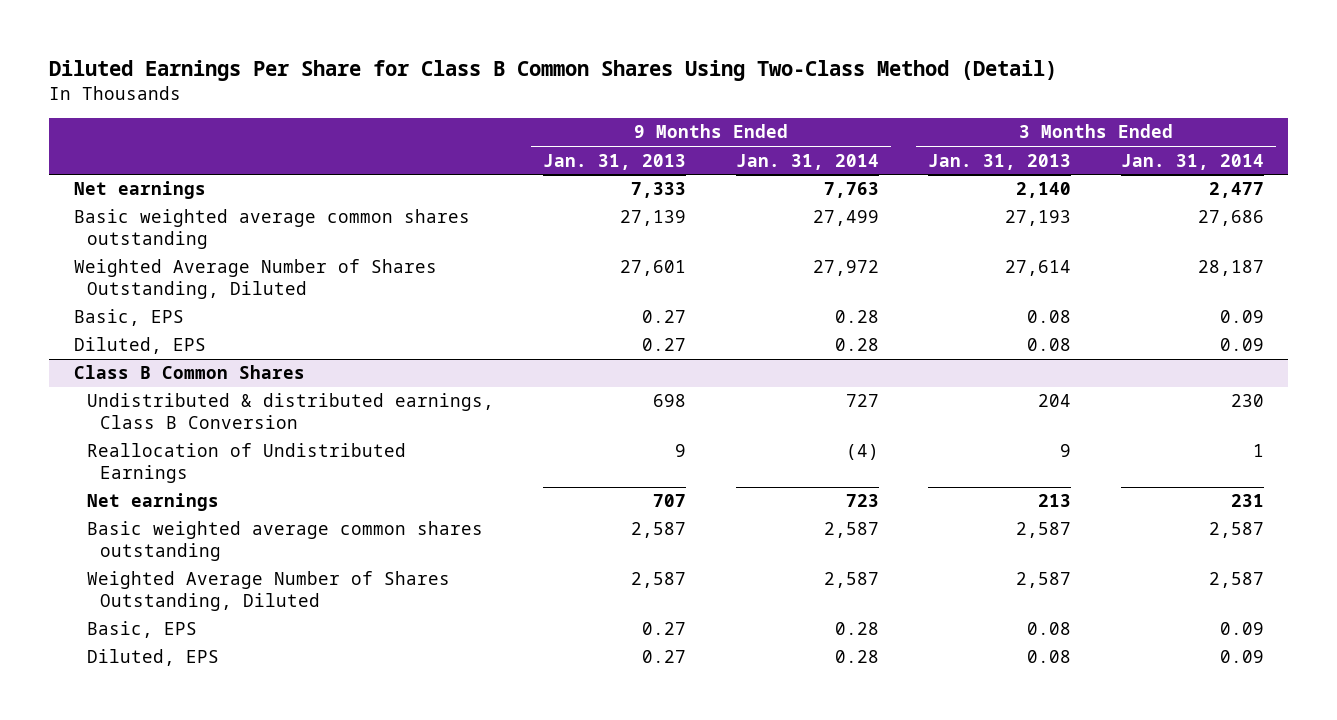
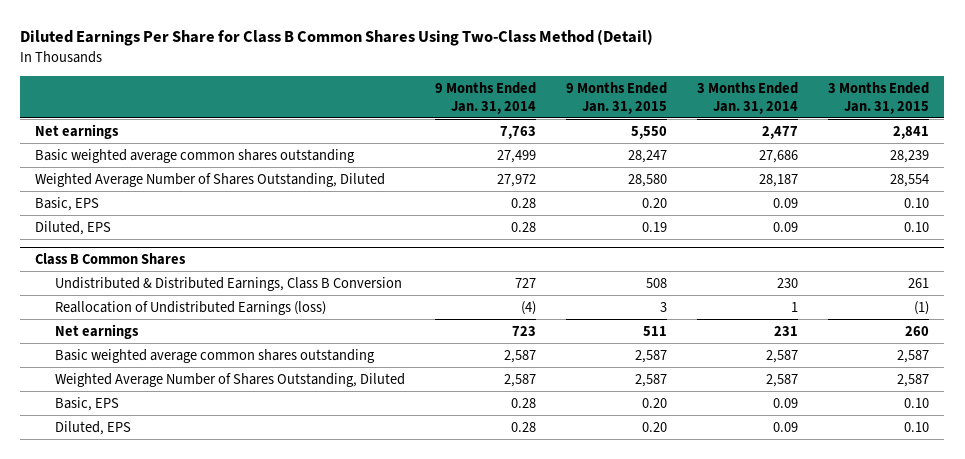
- | 9 Months Ended Jan. 31, 2013 | 9 Months Ended Jan. 31, 2014 | 3 Months Ended Jan. 31, 2013 | 3 Months Ended Jan. 31, 2014
+ | 9 Months Ended Jan. 31, 2014 | 9 Months Ended Jan. 31, 2015 | 3 Months Ended Jan. 31, 2014 | 3 Months Ended Jan. 31, 2015
@ Class B Common Shares
- Undistributed & distributed earnings, Class B Conversion | 698 | 727 | 204 | 230
- Reallocation of Undistributed Earnings | 9 | (4) | 9 | 1
+ Undistributed & Distributed Earnings, Class B Conversion | 727 | 508 | 230 | 261
+ Reallocation of Undistributed Earnings (loss) | (4) | 3 | 1 | (1)

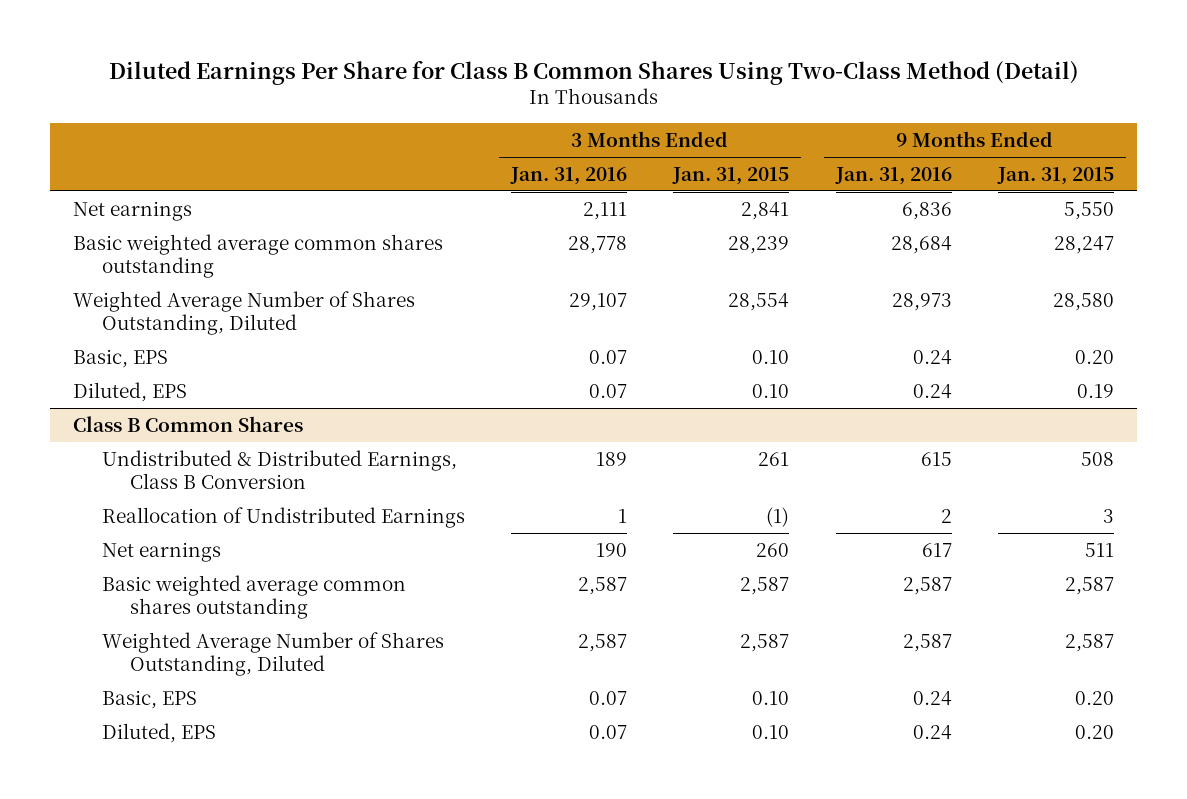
- | 9 Months Ended Jan. 31, 2014 | 9 Months Ended Jan. 31, 2015 | 3 Months Ended Jan. 31, 2014 | 3 Months Ended Jan. 31, 2015
+ | 3 Months Ended Jan. 31, 2016 | 3 Months Ended Jan. 31, 2015 | 9 Months Ended Jan. 31, 2016 | 9 Months Ended Jan. 31, 2015
@ Class B Common Shares
- Reallocation of Undistributed Earnings (loss) | (4) | 3 | 1 | (1)
+ Reallocation of Undistributed Earnings | 1 | (1) | 2 | 3

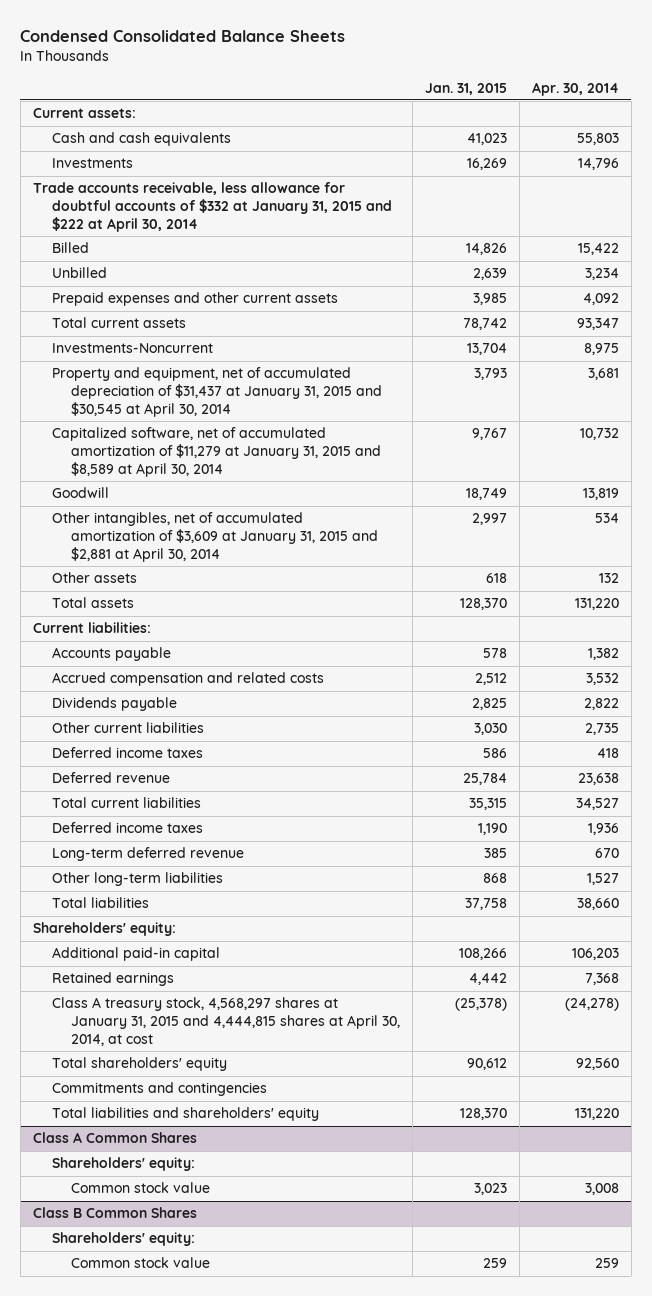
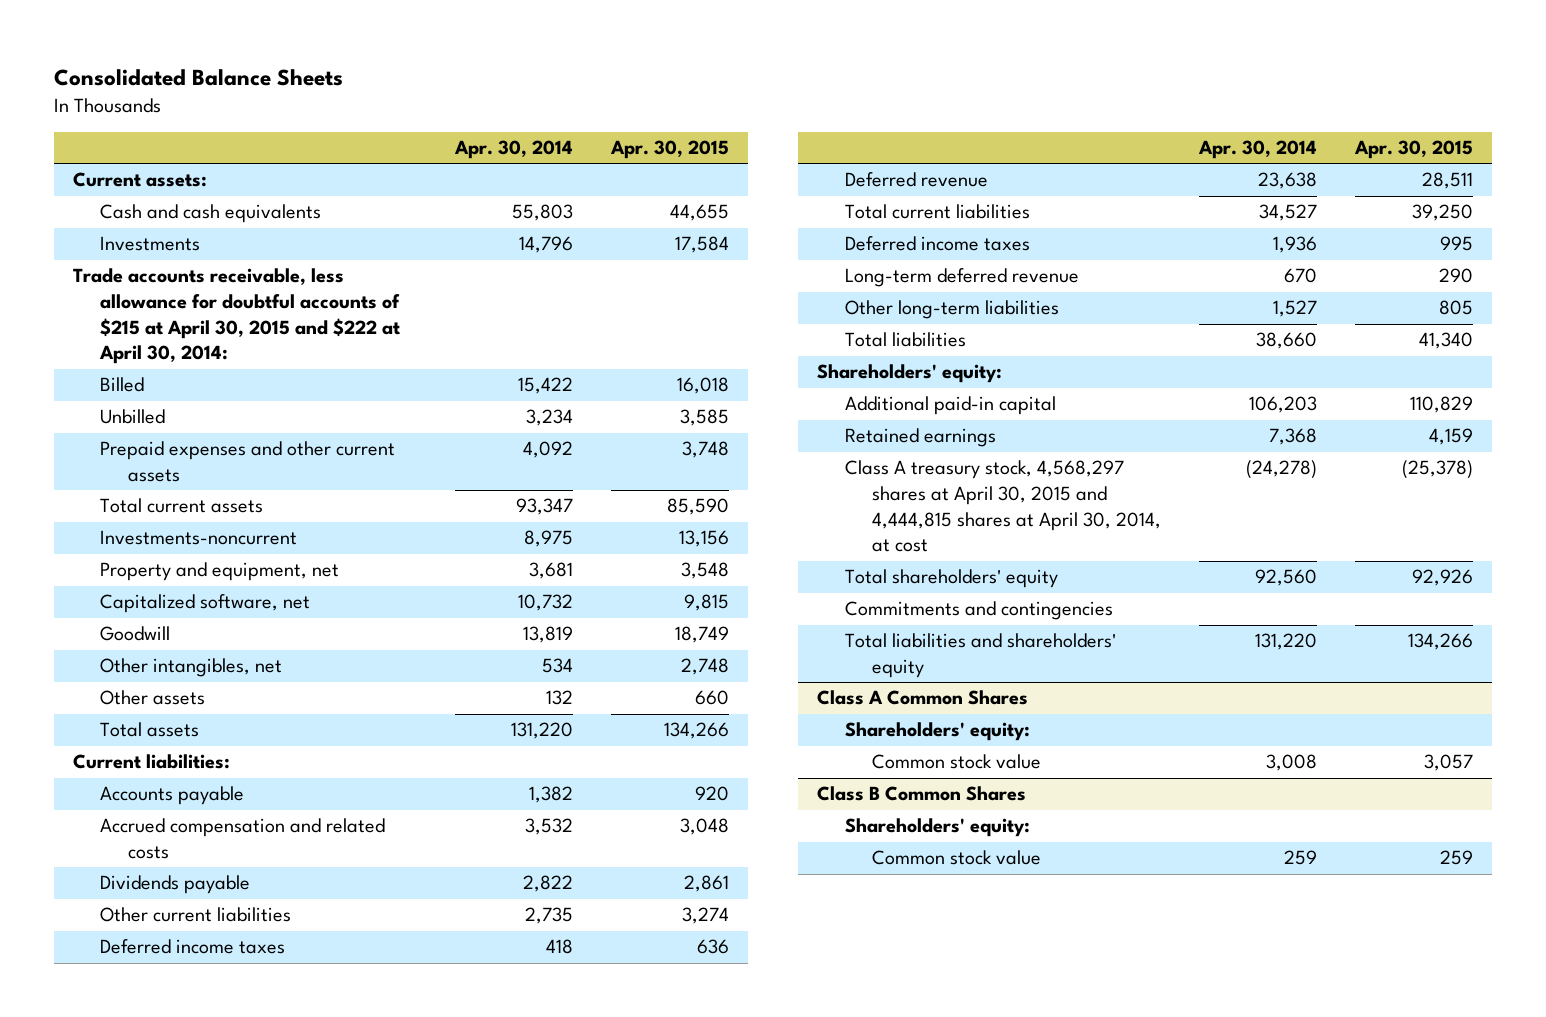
- Condensed Consolidated Balance Sheets
+ Consolidated Balance Sheets
- | Jan. 31, 2015 | Apr. 30, 2014
+ | Apr. 30, 2014 | Apr. 30, 2015
- Trade accounts receivable, less allowance for doubtful accounts of $332 at January 31, 2015 and $222 at April 30, 2014
+ Trade accounts receivable, less allowance for doubtful accounts of $215 at April 30, 2015 and $222 at April 30, 2014:
- Investments-Noncurrent | 13,704 | 8,975
- Property and equipment, net of accumulated depreciation of $31,437 at January 31, 2015 and $30,545 at April 30, 2014 | 3,793 | 3,681
- Capitalized software, net of accumulated amortization of $11,279 at January 31, 2015 and $8,589 at April 30, 2014 | 9,767 | 10,732
+ Investments-noncurrent | 8,975 | 13,156
+ Property and equipment, net | 3,681 | 3,548
+ Capitalized software, net | 10,732 | 9,815
- Other intangibles, net of accumulated amortization of $3,609 at January 31, 2015 and $2,881 at April 30, 2014 | 2,997 | 534
+ Other intangibles, net | 534 | 2,748
- Class A treasury stock, 4,568,297 shares at January 31, 2015 and 4,444,815 shares at April 30, 2014, at cost | (25,378) | (24,278)
+ Class A treasury stock, 4,568,297 shares at April 30, 2015 and 4,444,815 shares at April 30, 2014, at cost | (24,278) | (25,378)

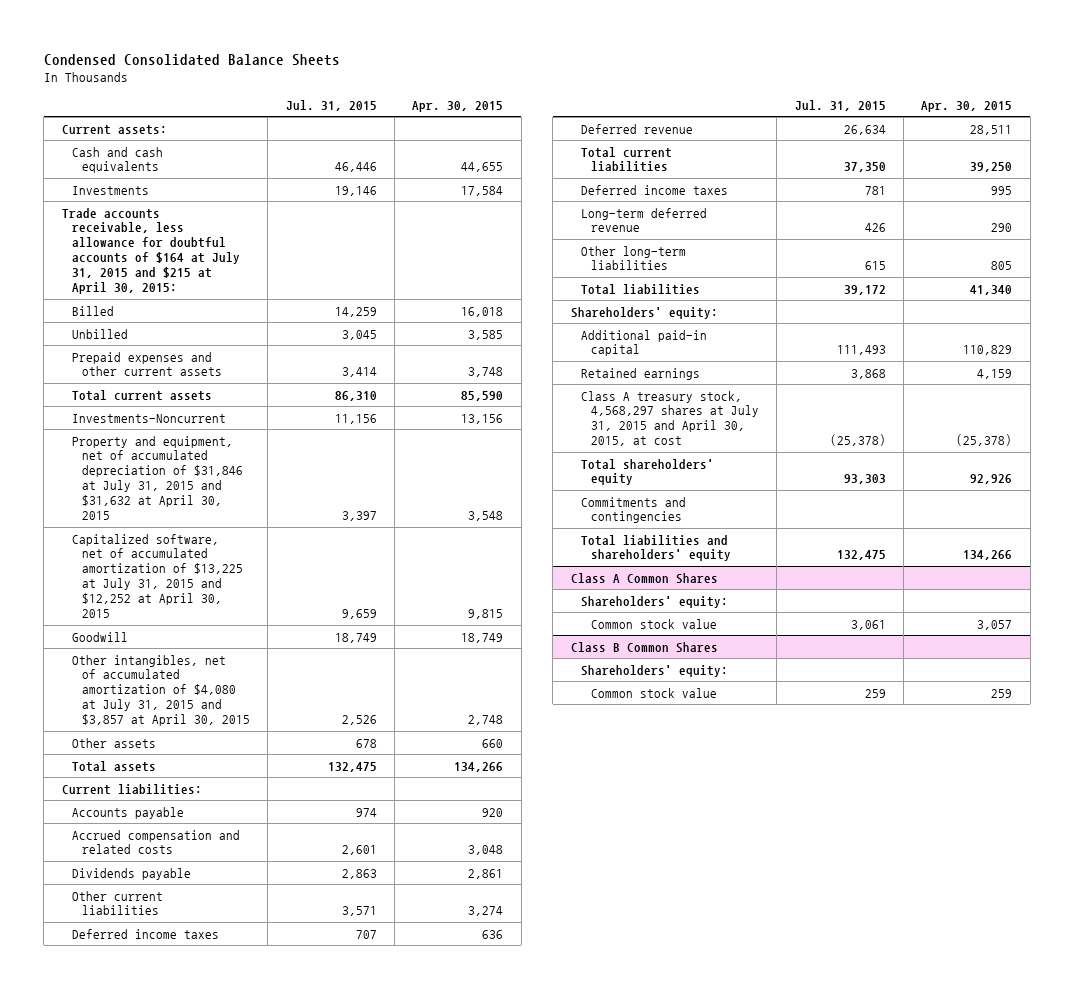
- Consolidated Balance Sheets
+ Condensed Consolidated Balance Sheets
- | Apr. 30, 2014 | Apr. 30, 2015
+ | Jul. 31, 2015 | Apr. 30, 2015
- Trade accounts receivable, less allowance for doubtful accounts of $215 at April 30, 2015 and $222 at April 30, 2014:
+ Trade accounts receivable, less allowance for doubtful accounts of $164 at July 31, 2015 and $215 at April 30, 2015:
- Investments-noncurrent | 8,975 | 13,156
- Property and equipment, net | 3,681 | 3,548
- Capitalized software, net | 10,732 | 9,815
+ Investments-Noncurrent | 11,156 | 13,156
+ Property and equipment, net of accumulated depreciation of $31,846 at July 31, 2015 and $31,632 at April 30, 2015 | 3,397 | 3,548
+ Capitalized software, net of accumulated amortization of $13,225 at July 31, 2015 and $12,252 at April 30, 2015 | 9,659 | 9,815
- Other intangibles, net | 534 | 2,748
+ Other intangibles, net of accumulated amortization of $4,080 at July 31, 2015 and $3,857 at April 30, 2015 | 2,526 | 2,748
- Class A treasury stock, 4,568,297 shares at April 30, 2015 and 4,444,815 shares at April 30, 2014, at cost | (24,278) | (25,378)
+ Class A treasury stock, 4,568,297 shares at July 31, 2015 and April 30, 2015, at cost | (25,378) | (25,378)

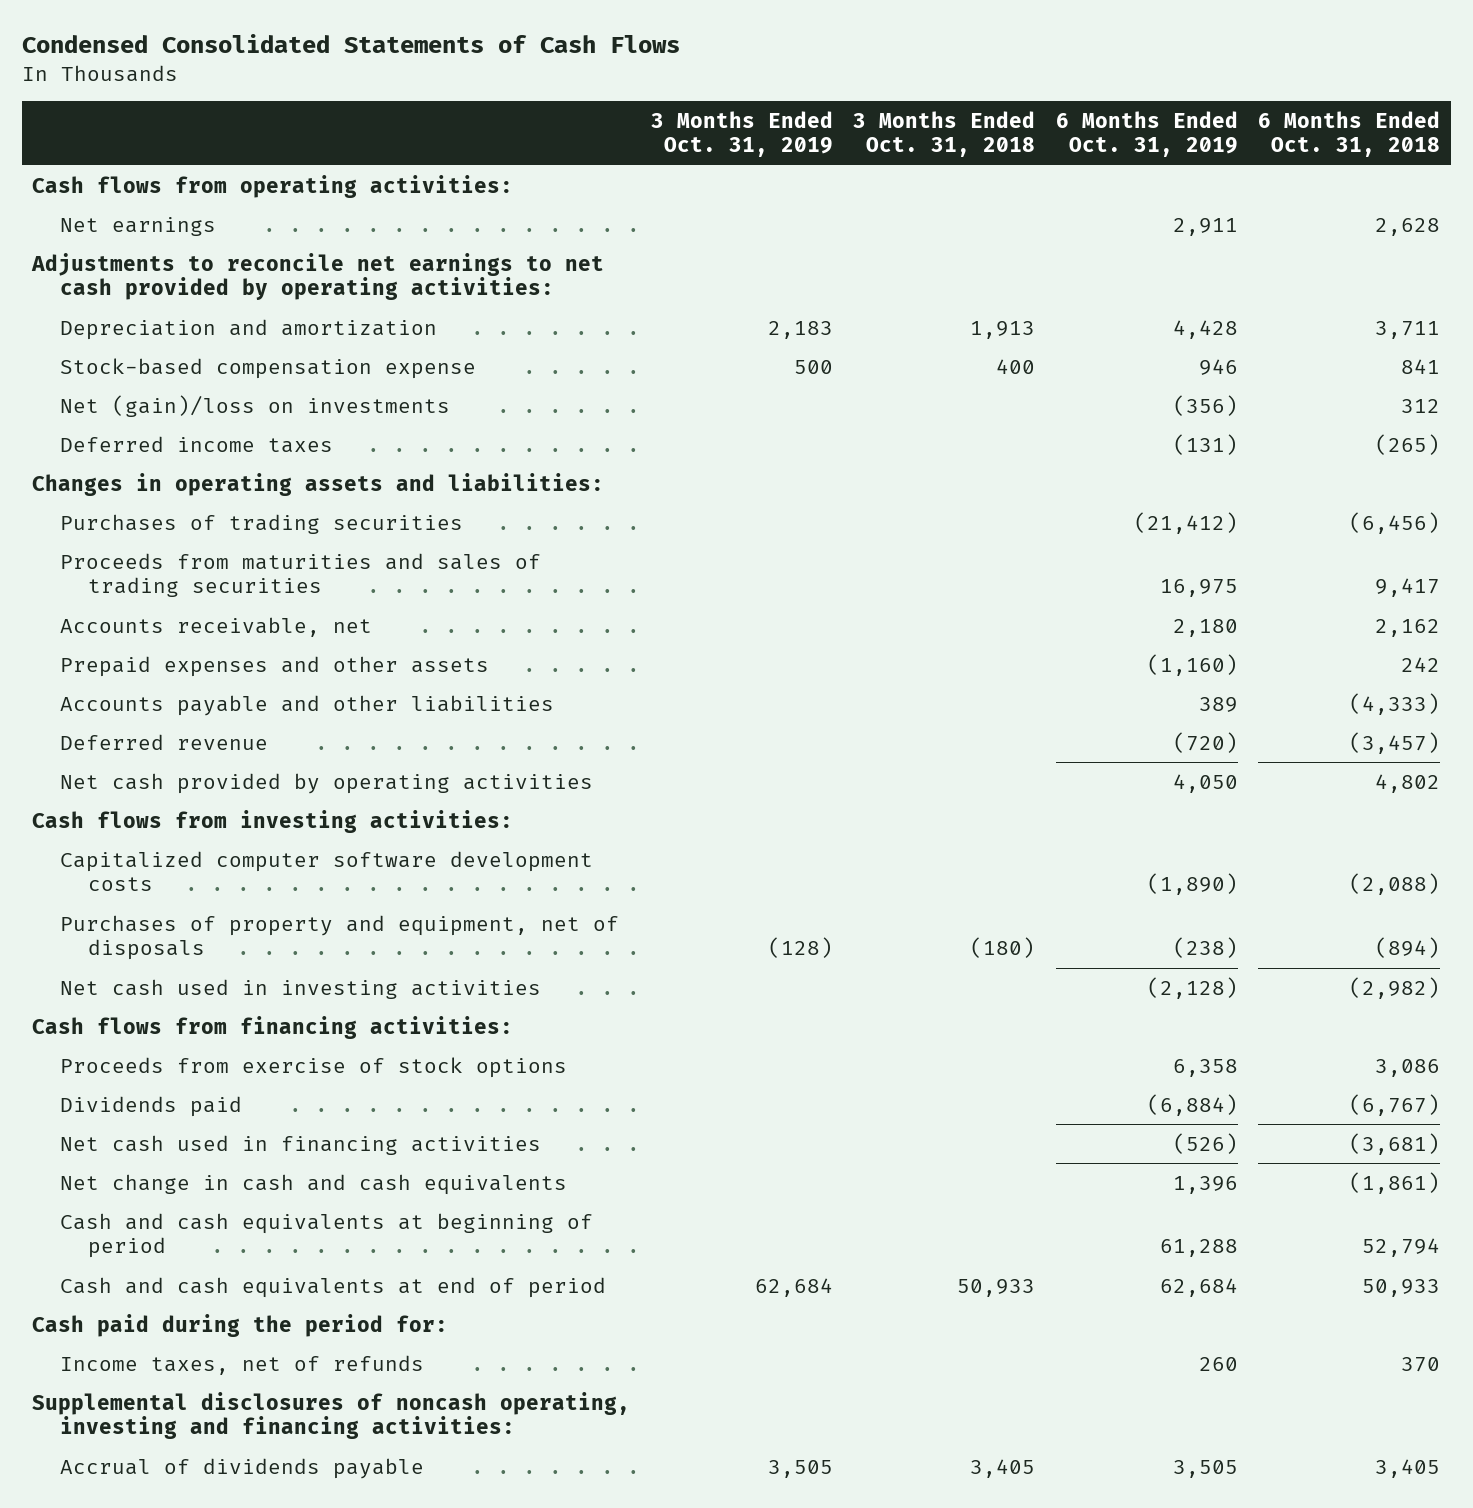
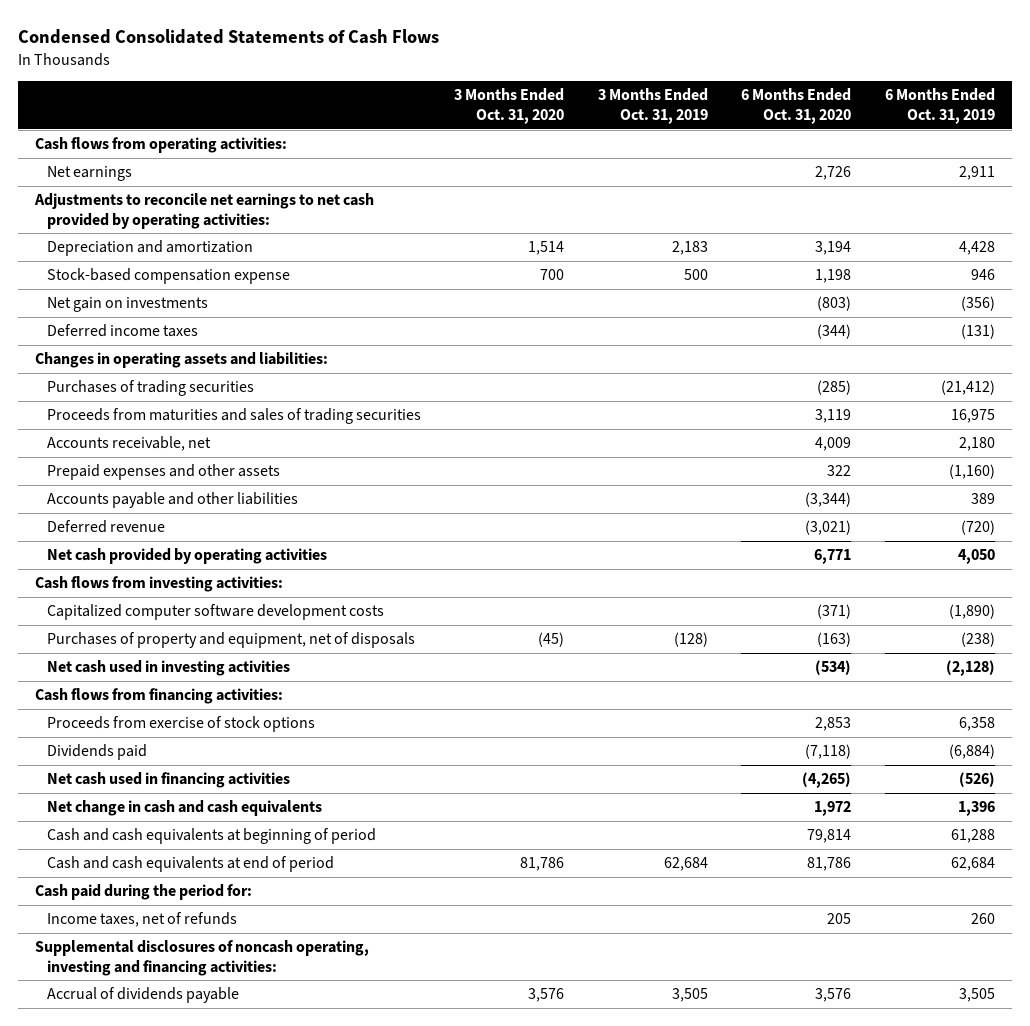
- | 3 Months Ended Oct. 31, 2019 | 3 Months Ended Oct. 31, 2018 | 6 Months Ended Oct. 31, 2019 | 6 Months Ended Oct. 31, 2018
+ | 3 Months Ended Oct. 31, 2020 | 3 Months Ended Oct. 31, 2019 | 6 Months Ended Oct. 31, 2020 | 6 Months Ended Oct. 31, 2019
- Net (gain)/loss on investments | | | (356) | 312
+ Net gain on investments | | | (803) | (356)

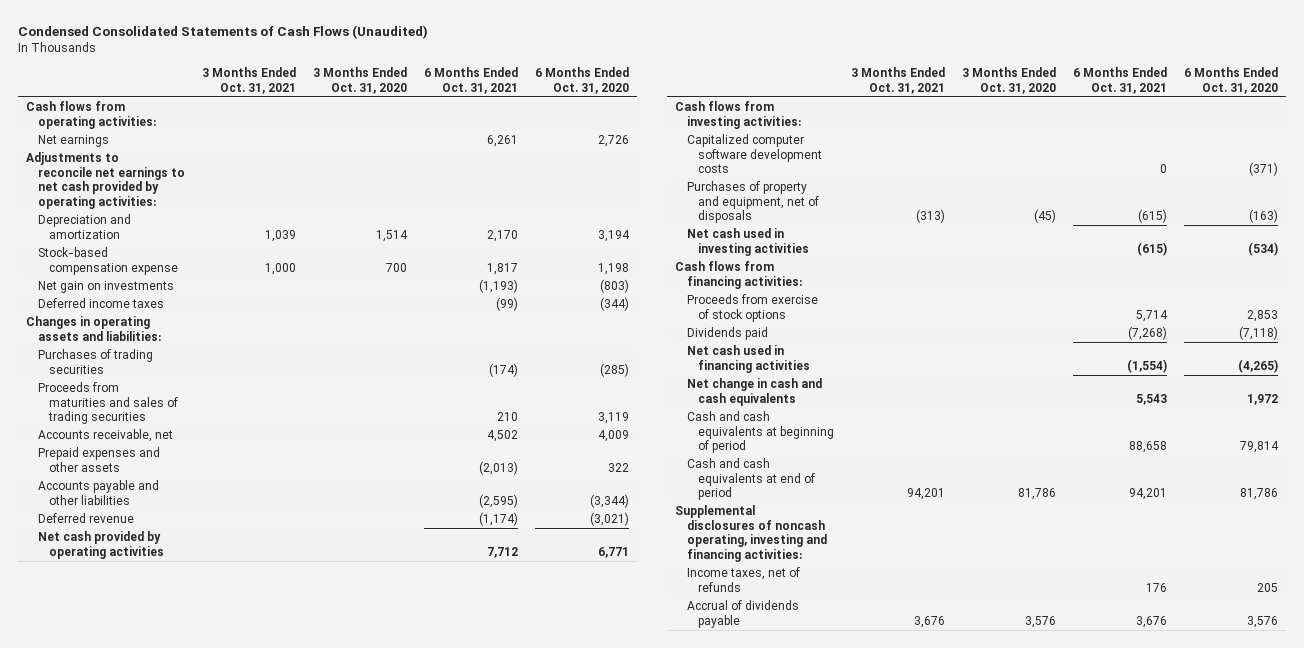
- Condensed Consolidated Statements of Cash Flows
+ Condensed Consolidated Statements of Cash Flows (Unaudited)
- | 3 Months Ended Oct. 31, 2020 | 3 Months Ended Oct. 31, 2019 | 6 Months Ended Oct. 31, 2020 | 6 Months Ended Oct. 31, 2019
+ | 3 Months Ended Oct. 31, 2021 | 3 Months Ended Oct. 31, 2020 | 6 Months Ended Oct. 31, 2021 | 6 Months Ended Oct. 31, 2020
- Cash paid during the period for:
moved down: Income taxes, net of refunds | | | 176 | 205

